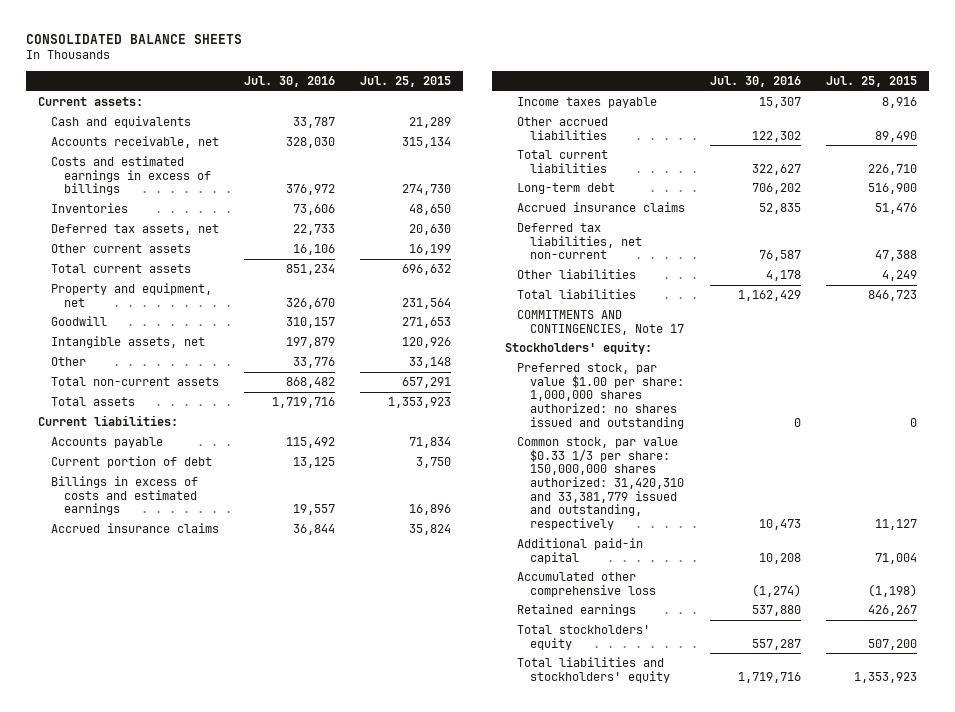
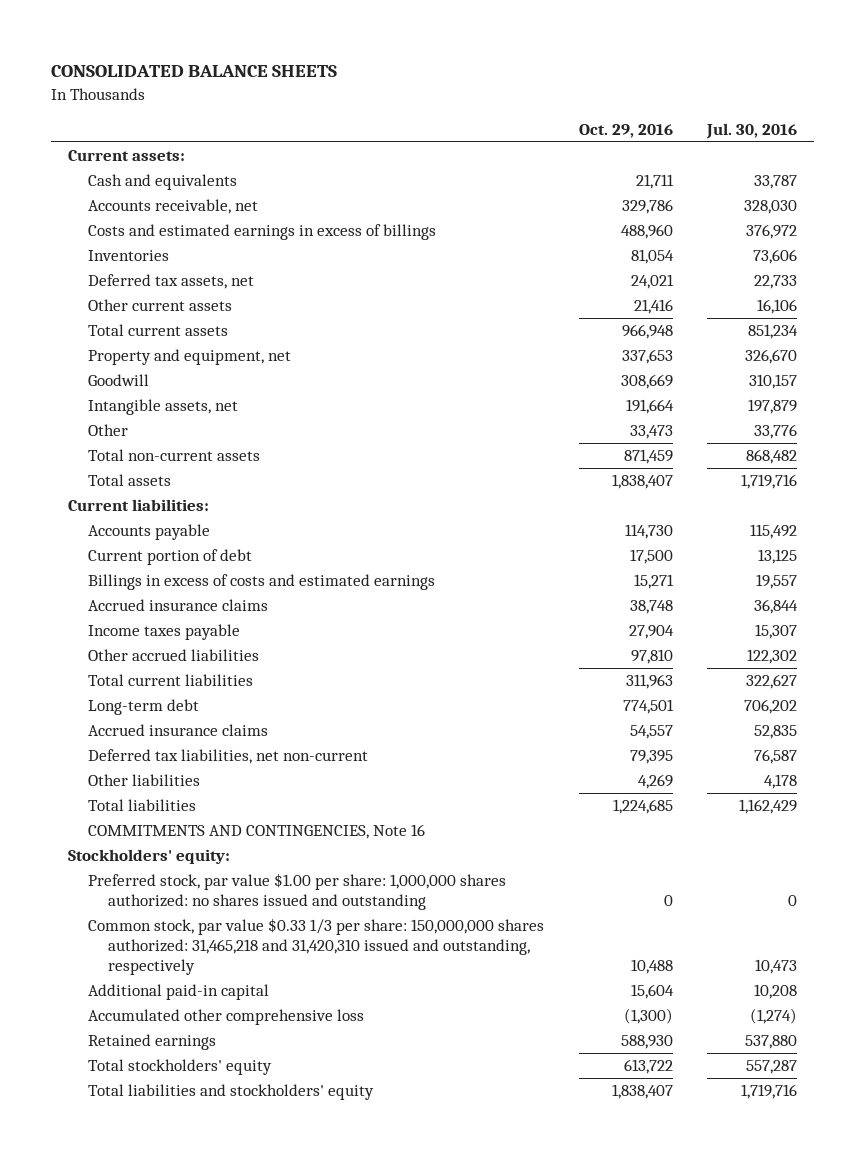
- | Jul. 30, 2016 | Jul. 25, 2015
+ | Oct. 29, 2016 | Jul. 30, 2016
- COMMITMENTS AND CONTINGENCIES, Note 17
+ COMMITMENTS AND CONTINGENCIES, Note 16
- Common stock, par value $0.33 1/3 per share: 150,000,000 shares authorized: 31,420,310 and 33,381,779 issued and outstanding, respectively | 10,473 | 11,127
+ Common stock, par value $0.33 1/3 per share: 150,000,000 shares authorized: 31,465,218 and 31,420,310 issued and outstanding, respectively | 10,488 | 10,473

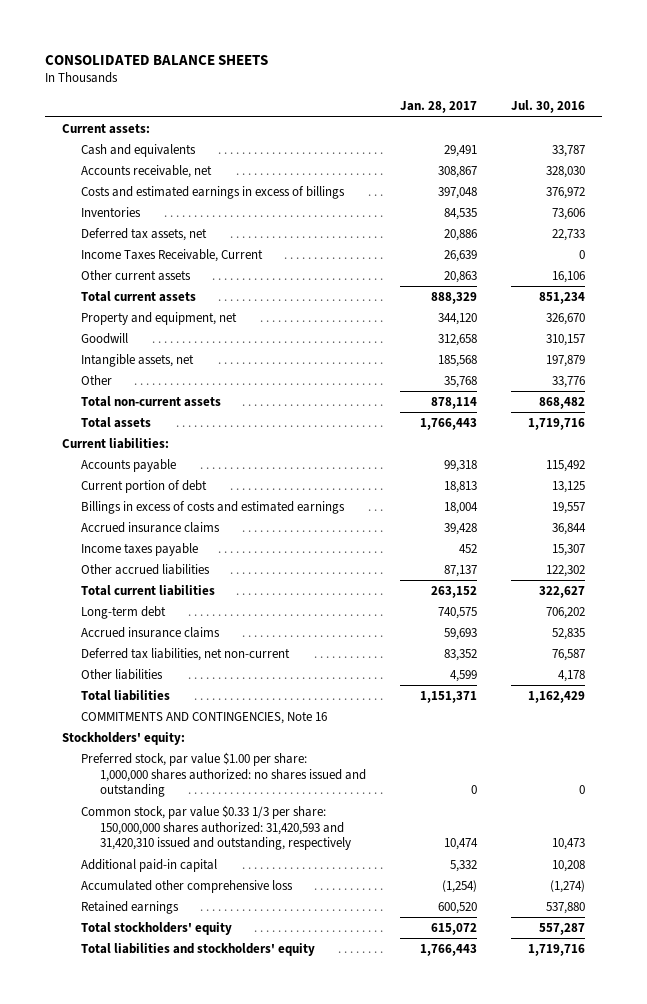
- | Oct. 29, 2016 | Jul. 30, 2016
+ | Jan. 28, 2017 | Jul. 30, 2016
+ Income Taxes Receivable, Current | 26,639 | 0
- Common stock, par value $0.33 1/3 per share: 150,000,000 shares authorized: 31,465,218 and 31,420,310 issued and outstanding, respectively | 10,488 | 10,473
+ Common stock, par value $0.33 1/3 per share: 150,000,000 shares authorized: 31,420,593 and 31,420,310 issued and outstanding, respectively | 10,474 | 10,473

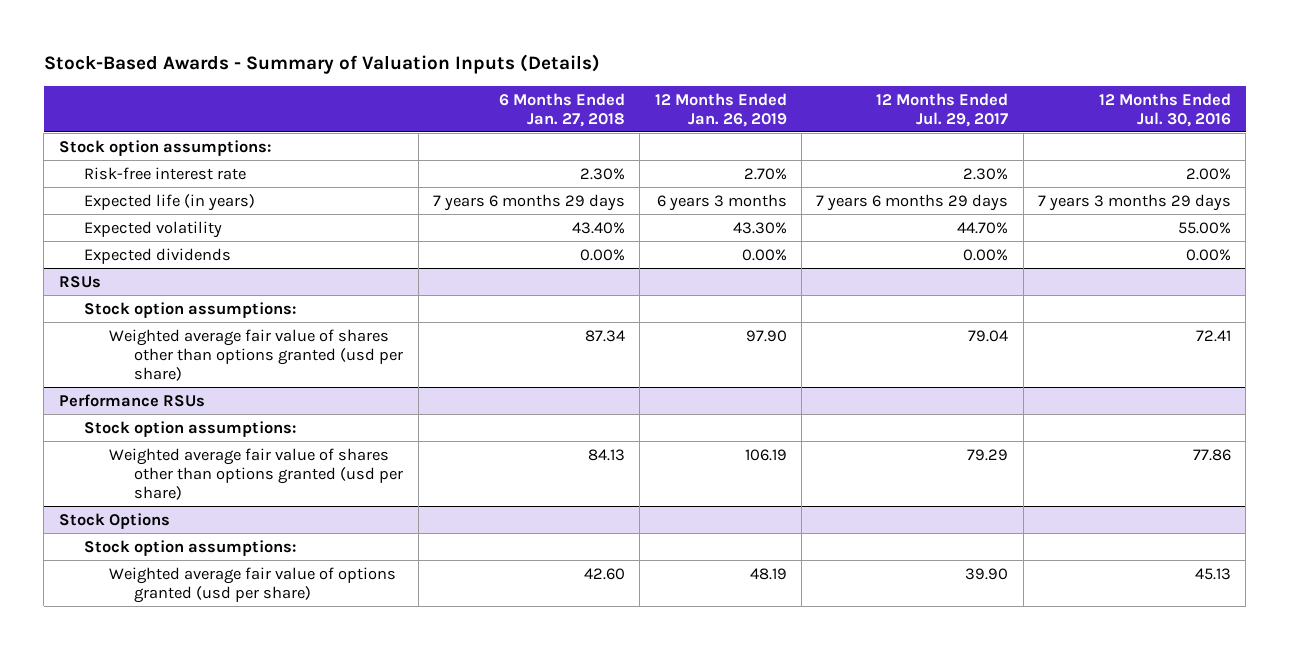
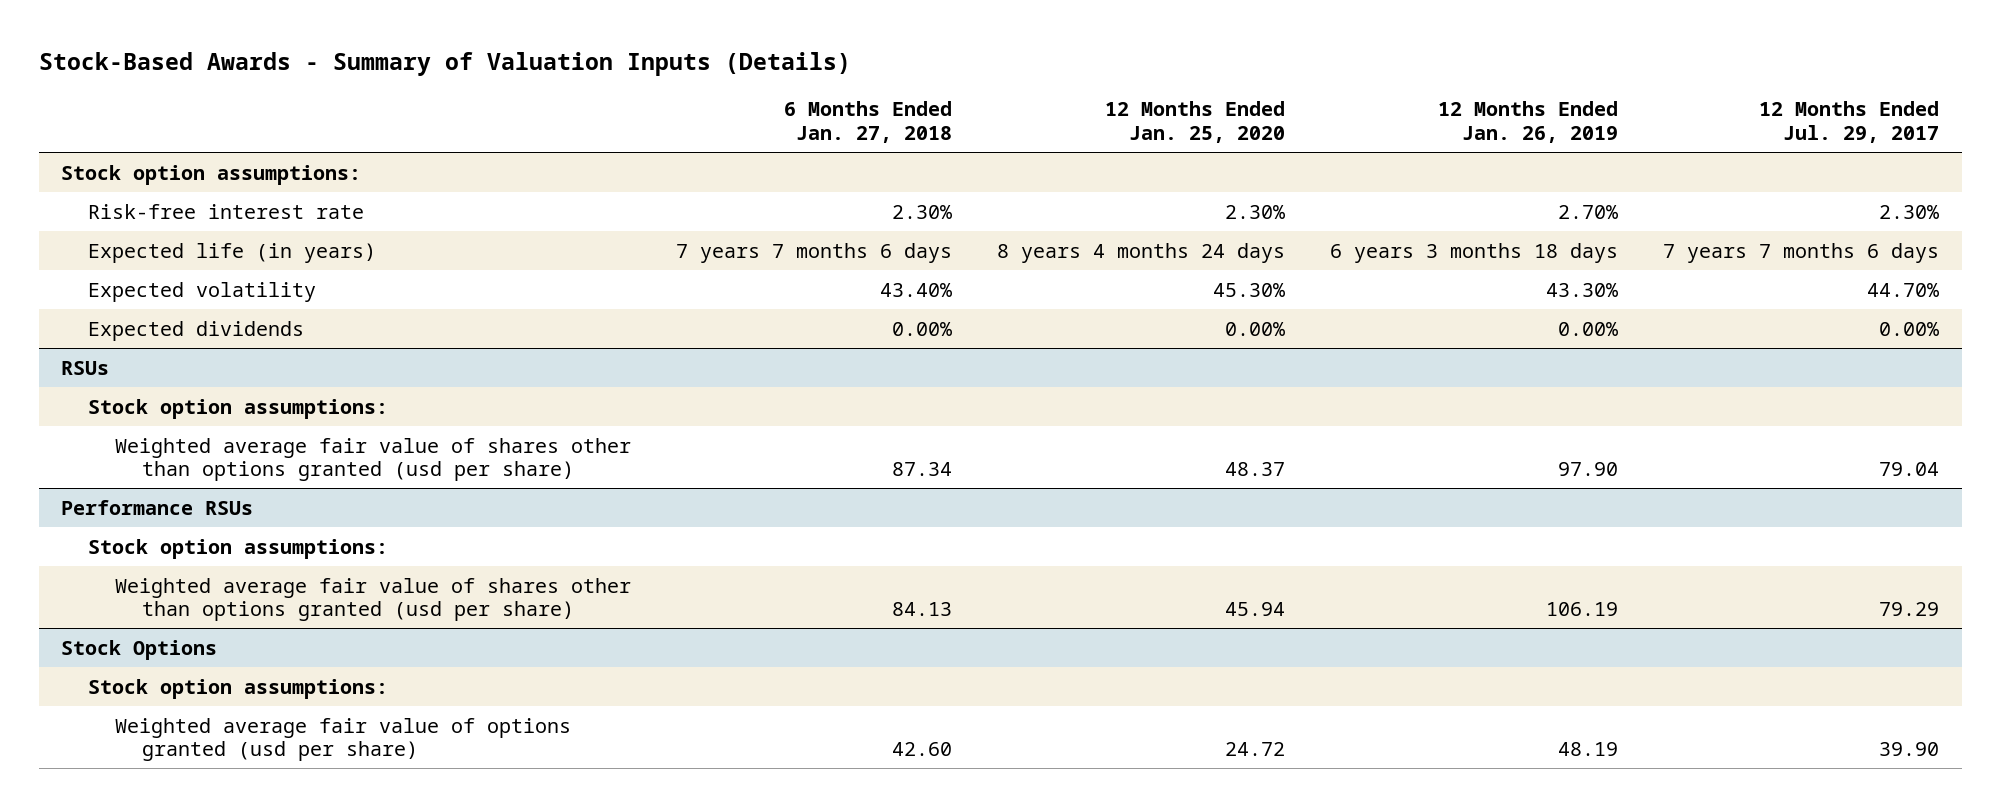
- | 6 Months Ended Jan. 27, 2018 | 12 Months Ended Jan. 26, 2019 | 12 Months Ended Jul. 29, 2017 | 12 Months Ended Jul. 30, 2016
+ | 6 Months Ended Jan. 27, 2018 | 12 Months Ended Jan. 25, 2020 | 12 Months Ended Jan. 26, 2019 | 12 Months Ended Jul. 29, 2017
- Expected life (in years) | 7 years 6 months 29 days | 6 years 3 months | 7 years 6 months 29 days | 7 years 3 months 29 days
+ Expected life (in years) | 7 years 7 months 6 days | 8 years 4 months 24 days | 6 years 3 months 18 days | 7 years 7 months 6 days

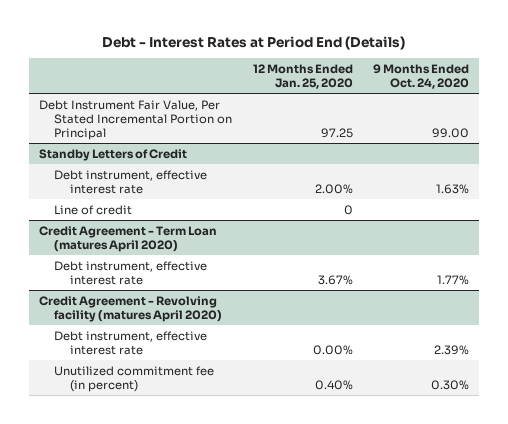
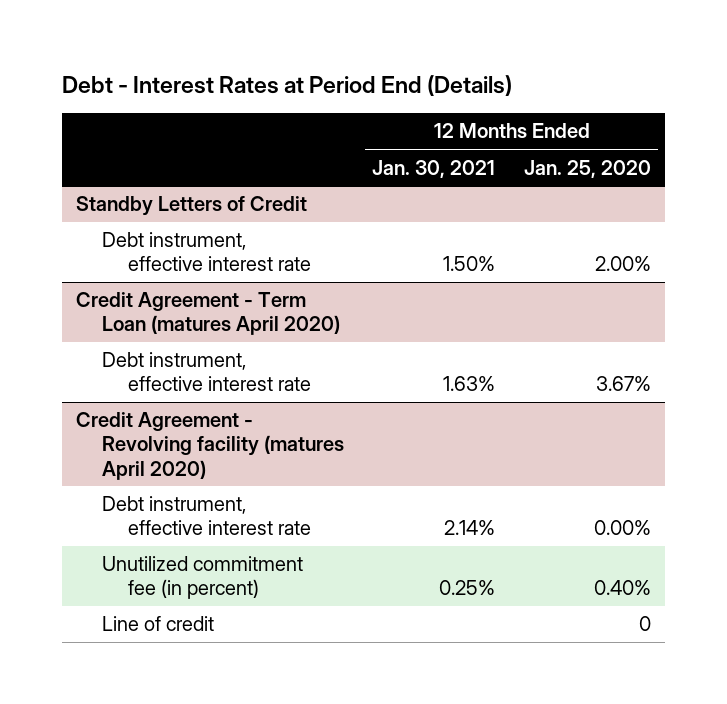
- | 12 Months Ended Jan. 25, 2020 | 9 Months Ended Oct. 24, 2020
+ | 12 Months Ended Jan. 30, 2021 | 12 Months Ended Jan. 25, 2020
- Debt Instrument Fair Value, Per Stated Incremental Portion on Principal | 97.25 | 99.00
@ Standby Letters of Credit
- Line of credit | 0 |
@ Credit Agreement - Revolving facility (matures April 2020)
+ Line of credit | | 0

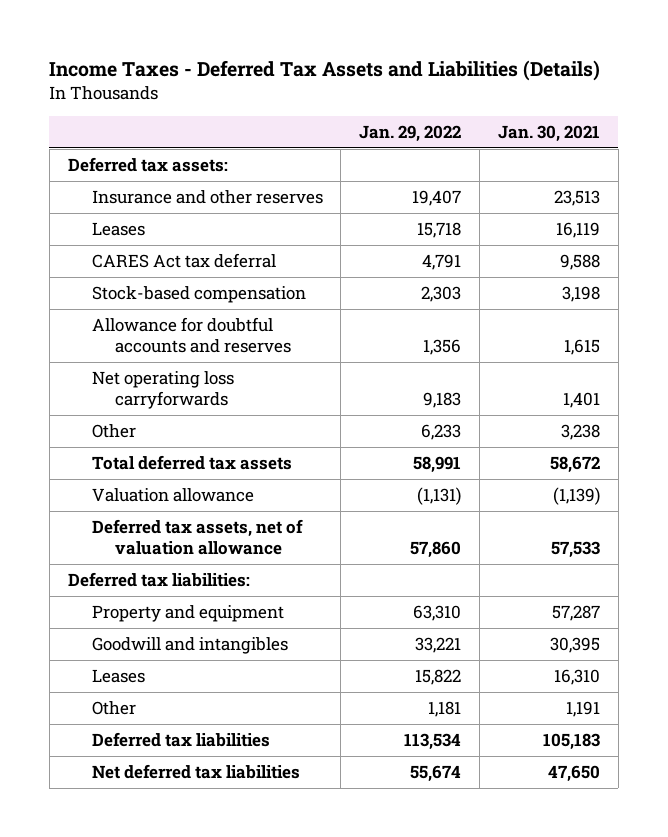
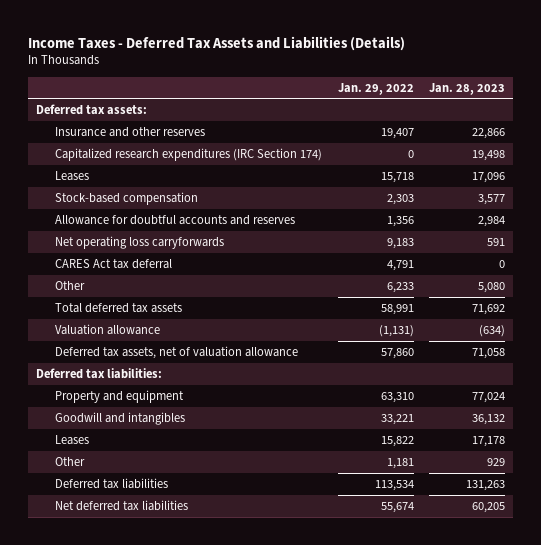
- | Jan. 29, 2022 | Jan. 30, 2021
+ | Jan. 29, 2022 | Jan. 28, 2023
+ Capitalized research expenditures (IRC Section 174) | 0 | 19,498
moved down: CARES Act tax deferral | 4,791 | 0

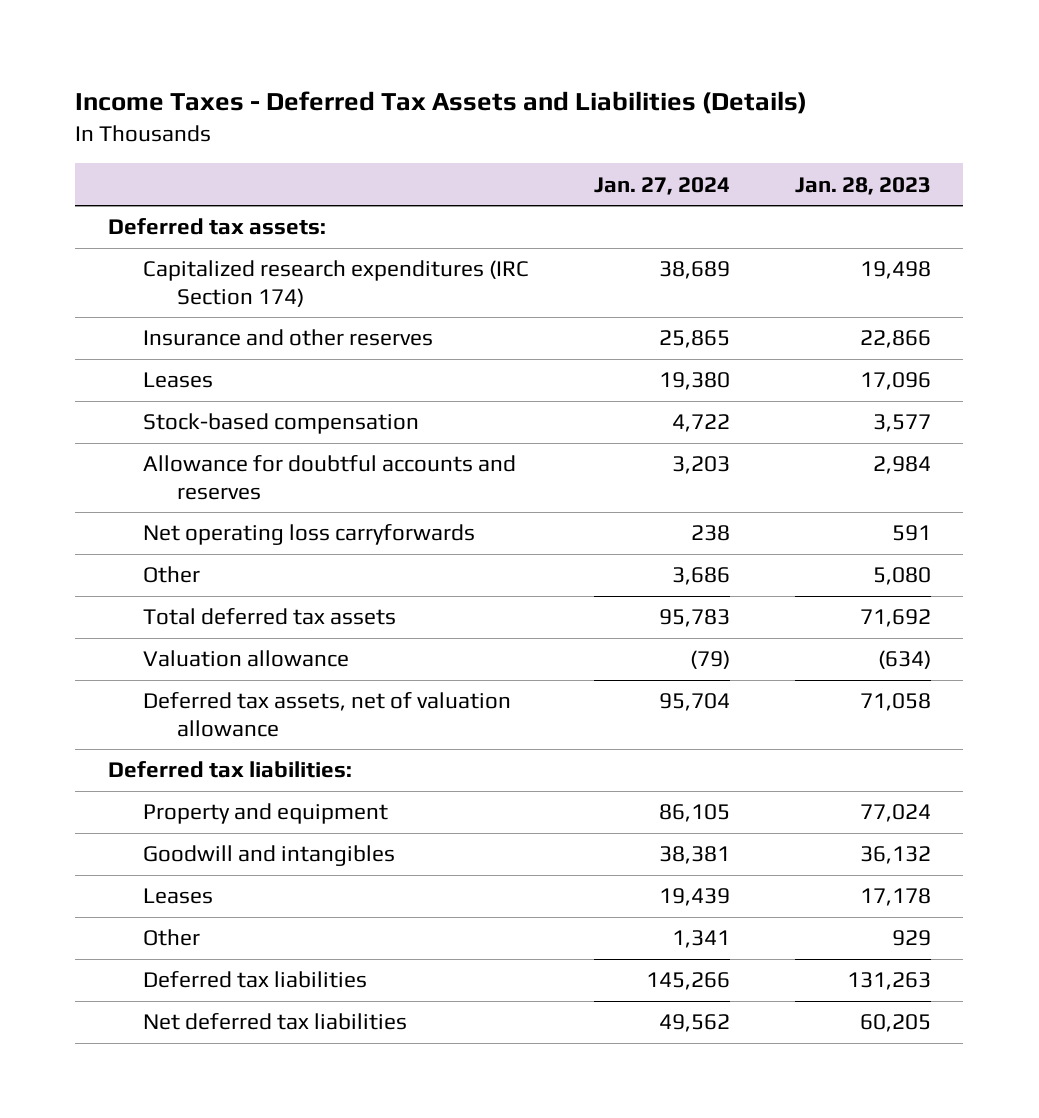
- | Jan. 29, 2022 | Jan. 28, 2023
+ | Jan. 27, 2024 | Jan. 28, 2023
moved down: Insurance and other reserves | 25,865 | 22,866
- CARES Act tax deferral | 4,791 | 0

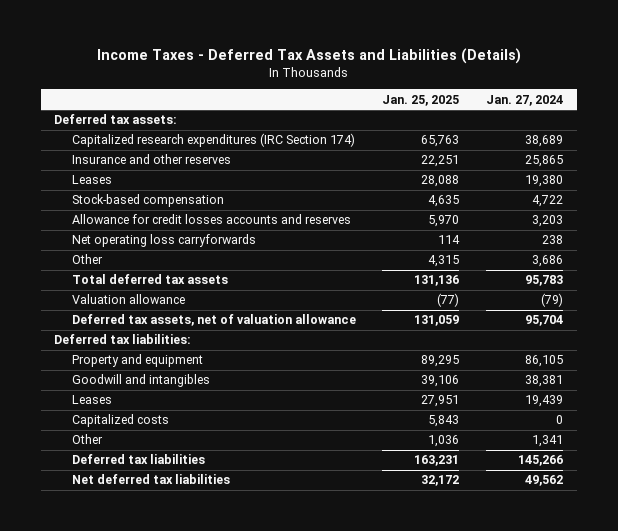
- | Jan. 27, 2024 | Jan. 28, 2023
+ | Jan. 25, 2025 | Jan. 27, 2024
- Allowance for doubtful accounts and reserves | 3,203 | 2,984
+ Allowance for credit losses accounts and reserves | 5,970 | 3,203
+ Capitalized costs | 5,843 | 0

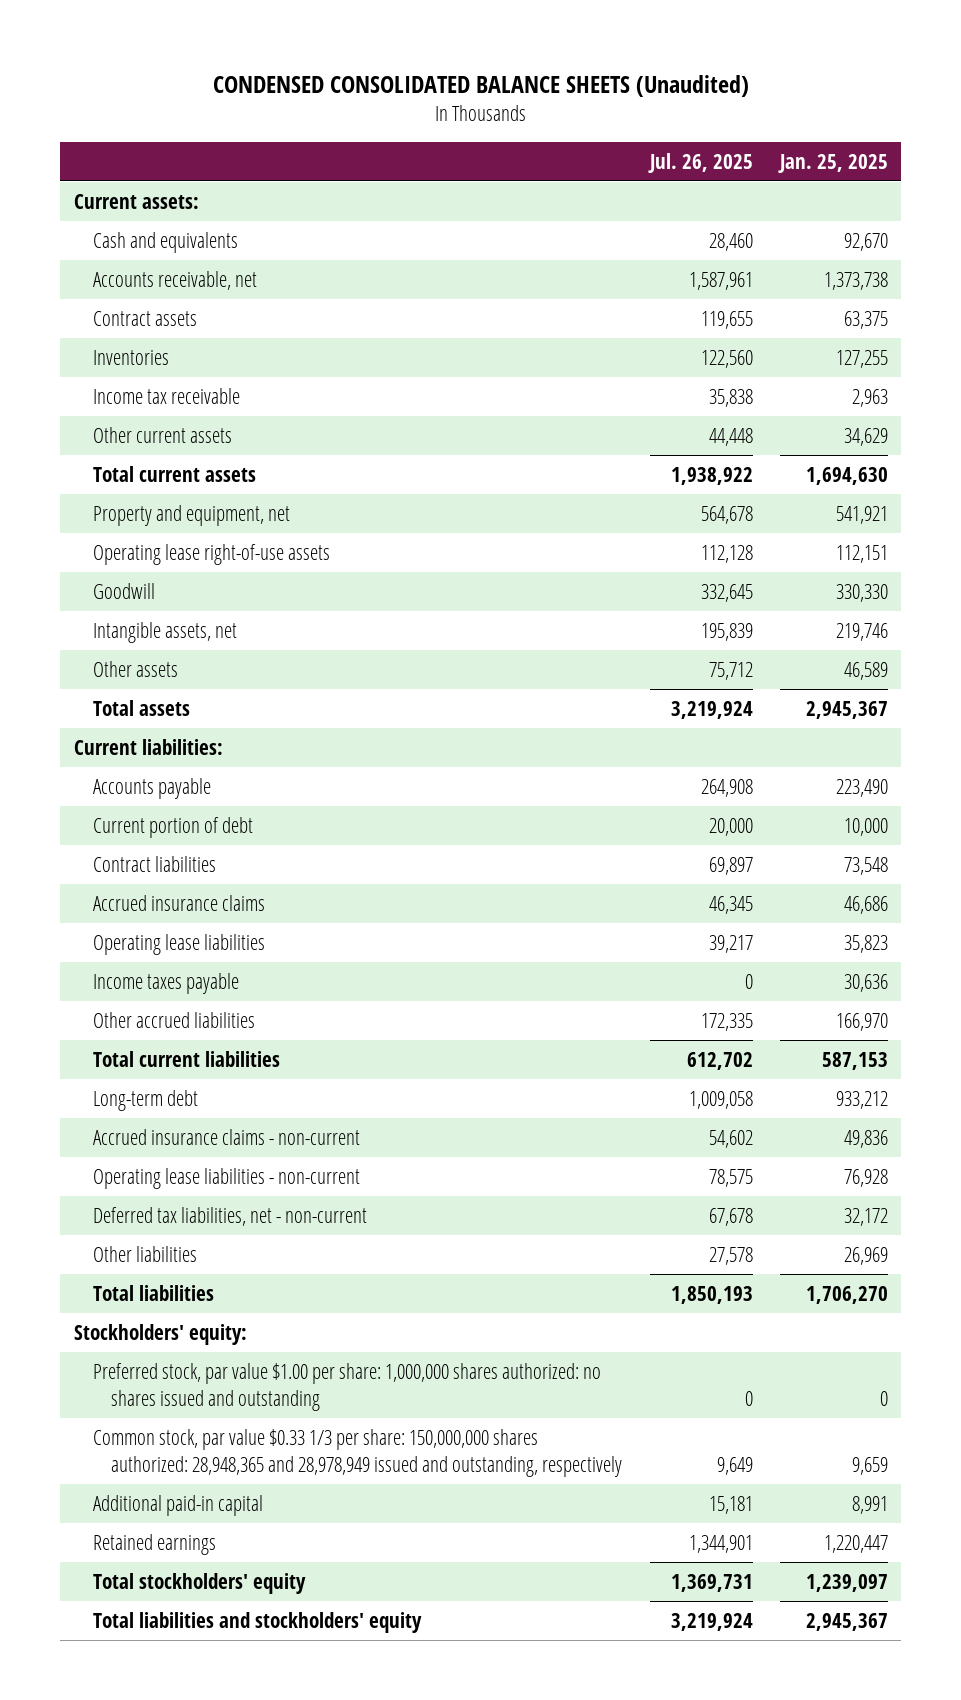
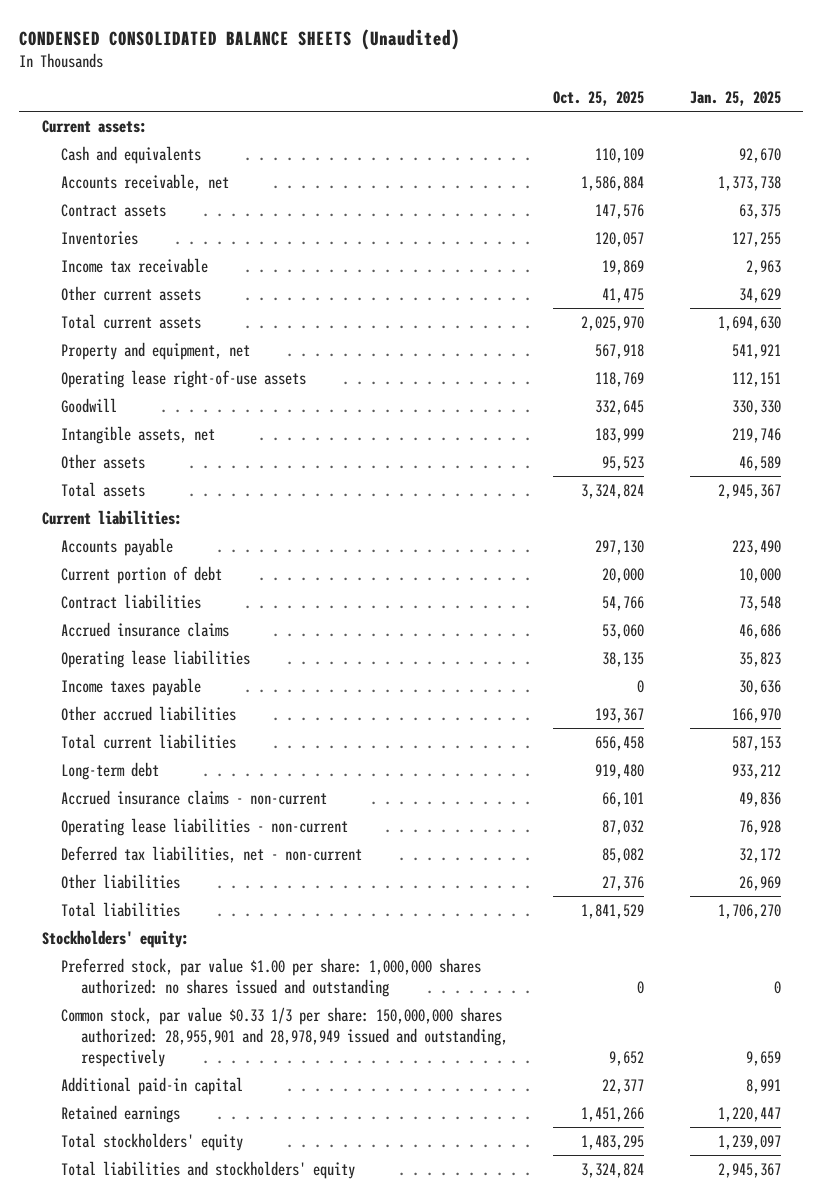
- | Jul. 26, 2025 | Jan. 25, 2025
+ | Oct. 25, 2025 | Jan. 25, 2025
- Common stock, par value $0.33 1/3 per share: 150,000,000 shares authorized: 28,948,365 and 28,978,949 issued and outstanding, respectively | 9,649 | 9,659
+ Common stock, par value $0.33 1/3 per share: 150,000,000 shares authorized: 28,955,901 and 28,978,949 issued and outstanding, respectively | 9,652 | 9,659

